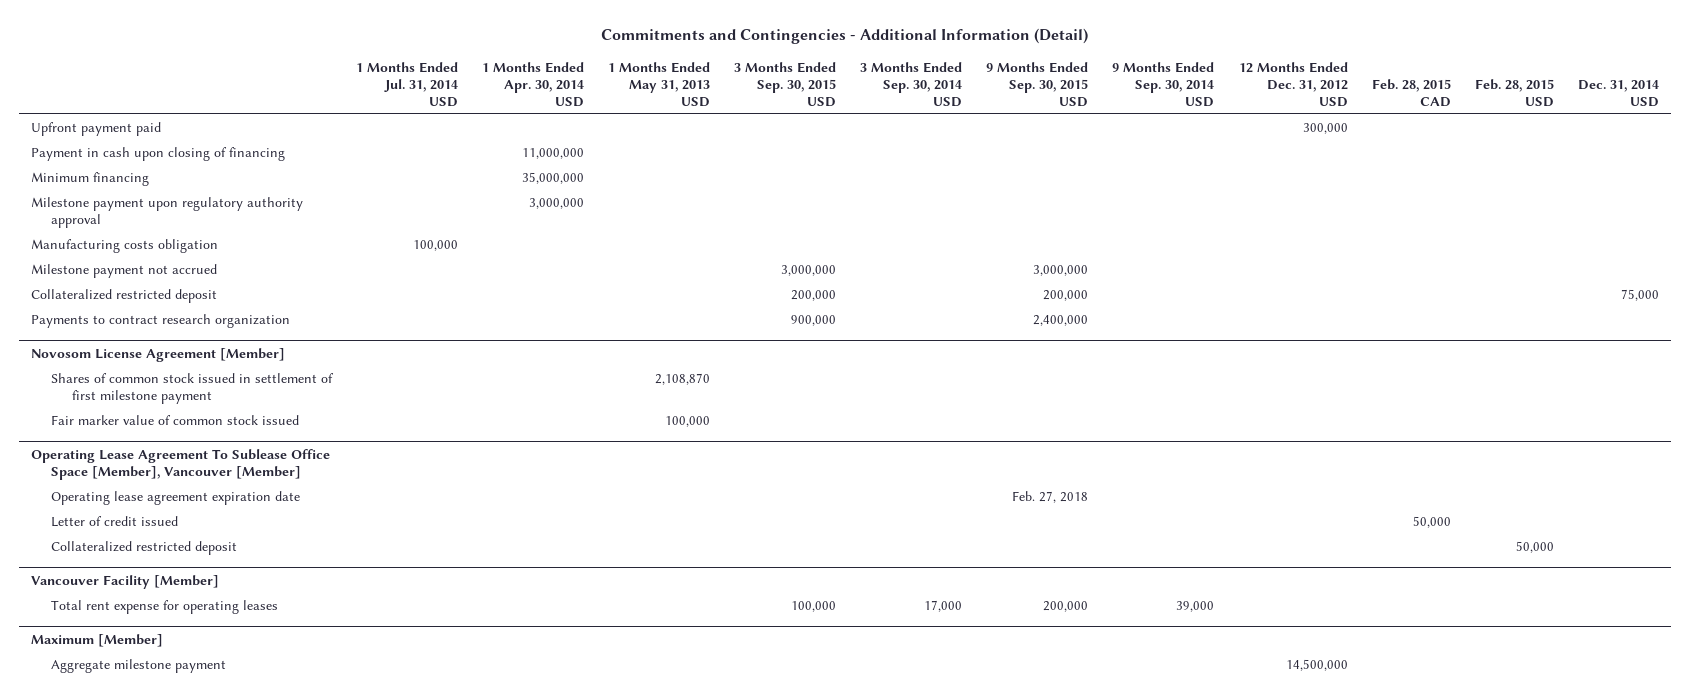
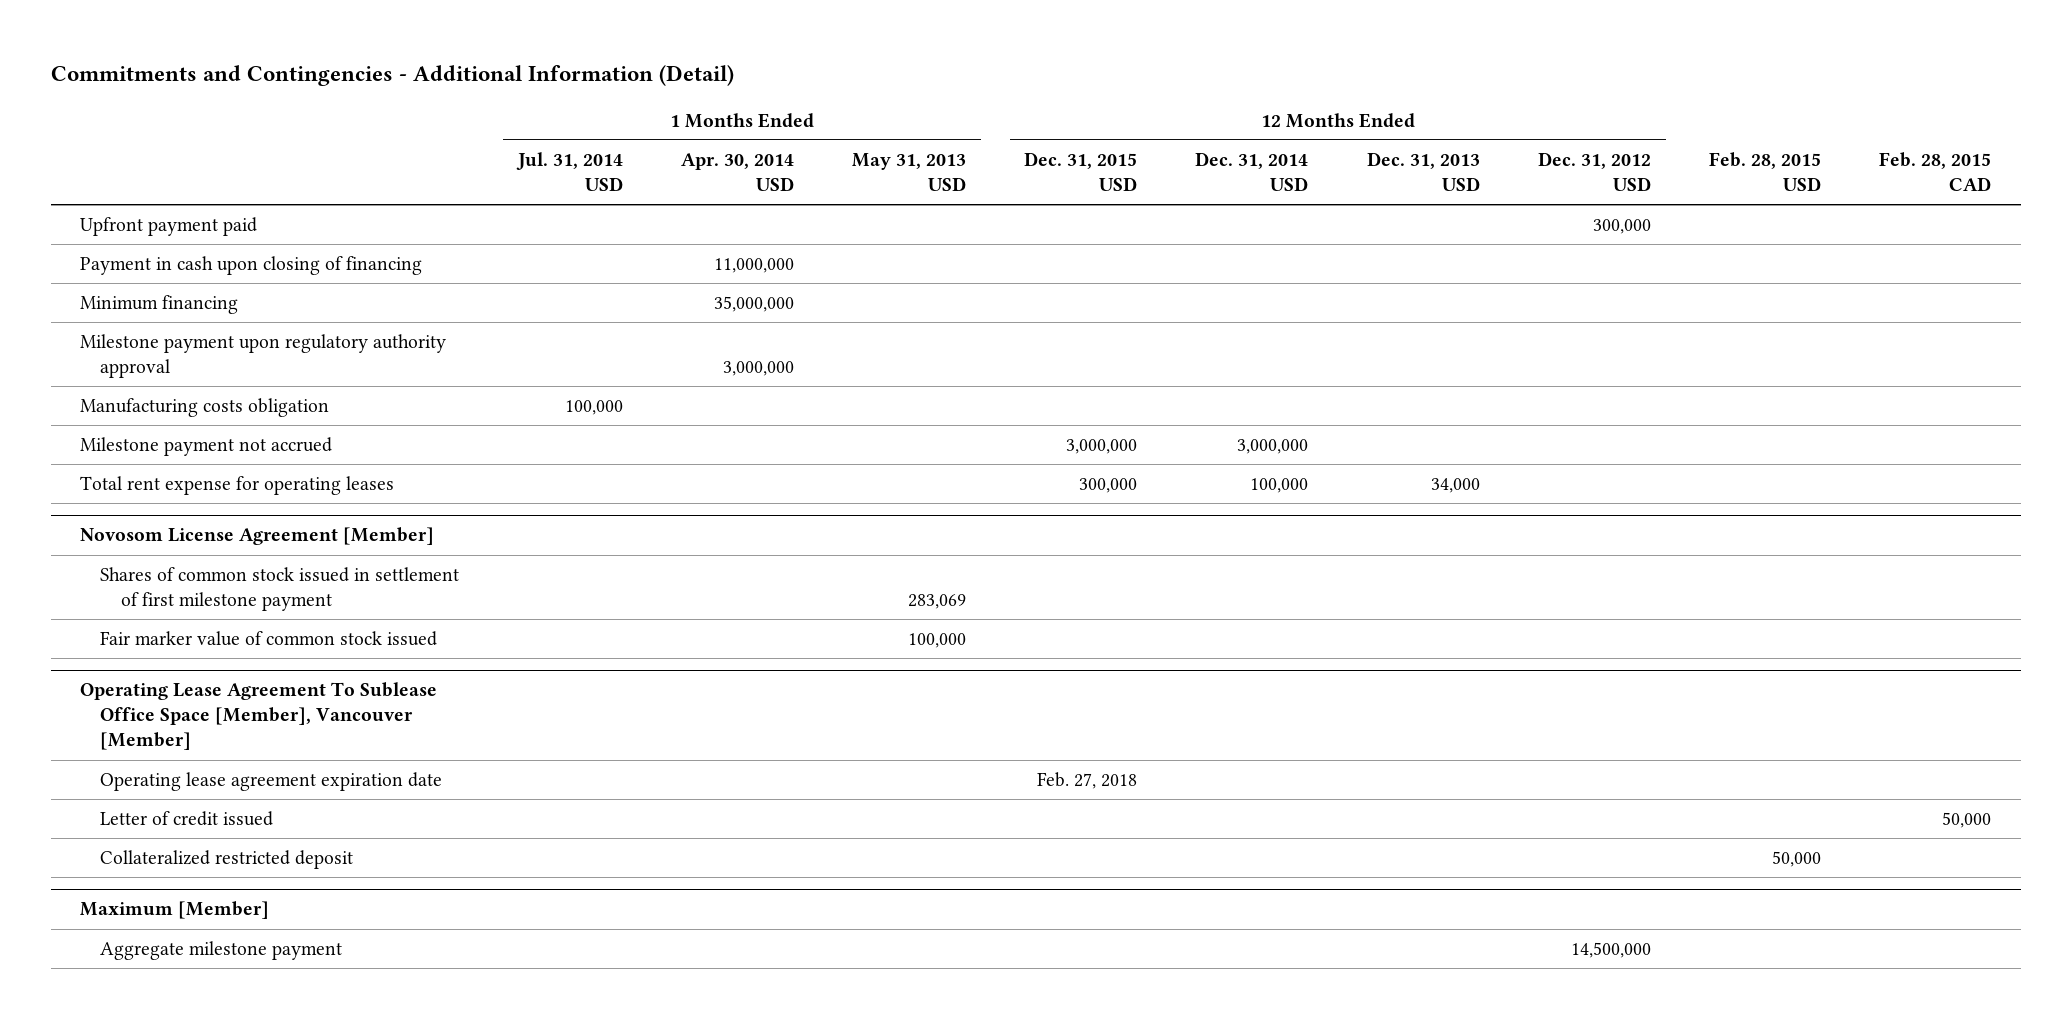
- | 1 Months Ended Jul. 31, 2014 USD | 1 Months Ended Apr. 30, 2014 USD | 1 Months Ended May 31, 2013 USD | 3 Months Ended Sep. 30, 2015 USD | 3 Months Ended Sep. 30, 2014 USD | 9 Months Ended Sep. 30, 2015 USD | 9 Months Ended Sep. 30, 2014 USD | 12 Months Ended Dec. 31, 2012 USD | Feb. 28, 2015 CAD | Feb. 28, 2015 USD | Dec. 31, 2014 USD
+ | 1 Months Ended Jul. 31, 2014 USD | 1 Months Ended Apr. 30, 2014 USD | 1 Months Ended May 31, 2013 USD | 12 Months Ended Dec. 31, 2015 USD | 12 Months Ended Dec. 31, 2014 USD | 12 Months Ended Dec. 31, 2013 USD | 12 Months Ended Dec. 31, 2012 USD | Feb. 28, 2015 USD | Feb. 28, 2015 CAD
- Collateralized restricted deposit | | | | 200,000 | | 200,000 | | | | | 75,000
- Payments to contract research organization | | | | 900,000 | | 2,400,000 | | | | |
+ Total rent expense for operating leases | | | | 300,000 | 100,000 | 34,000 | | |
@ Novosom License Agreement [Member]
- Shares of common stock issued in settlement of first milestone payment | | | 2,108,870 | | | | | | | |
+ Shares of common stock issued in settlement of first milestone payment | | | 283,069 | | | | | |
- Vancouver Facility [Member]
- Total rent expense for operating leases | | | | 100,000 | 17,000 | 200,000 | 39,000 | | | |

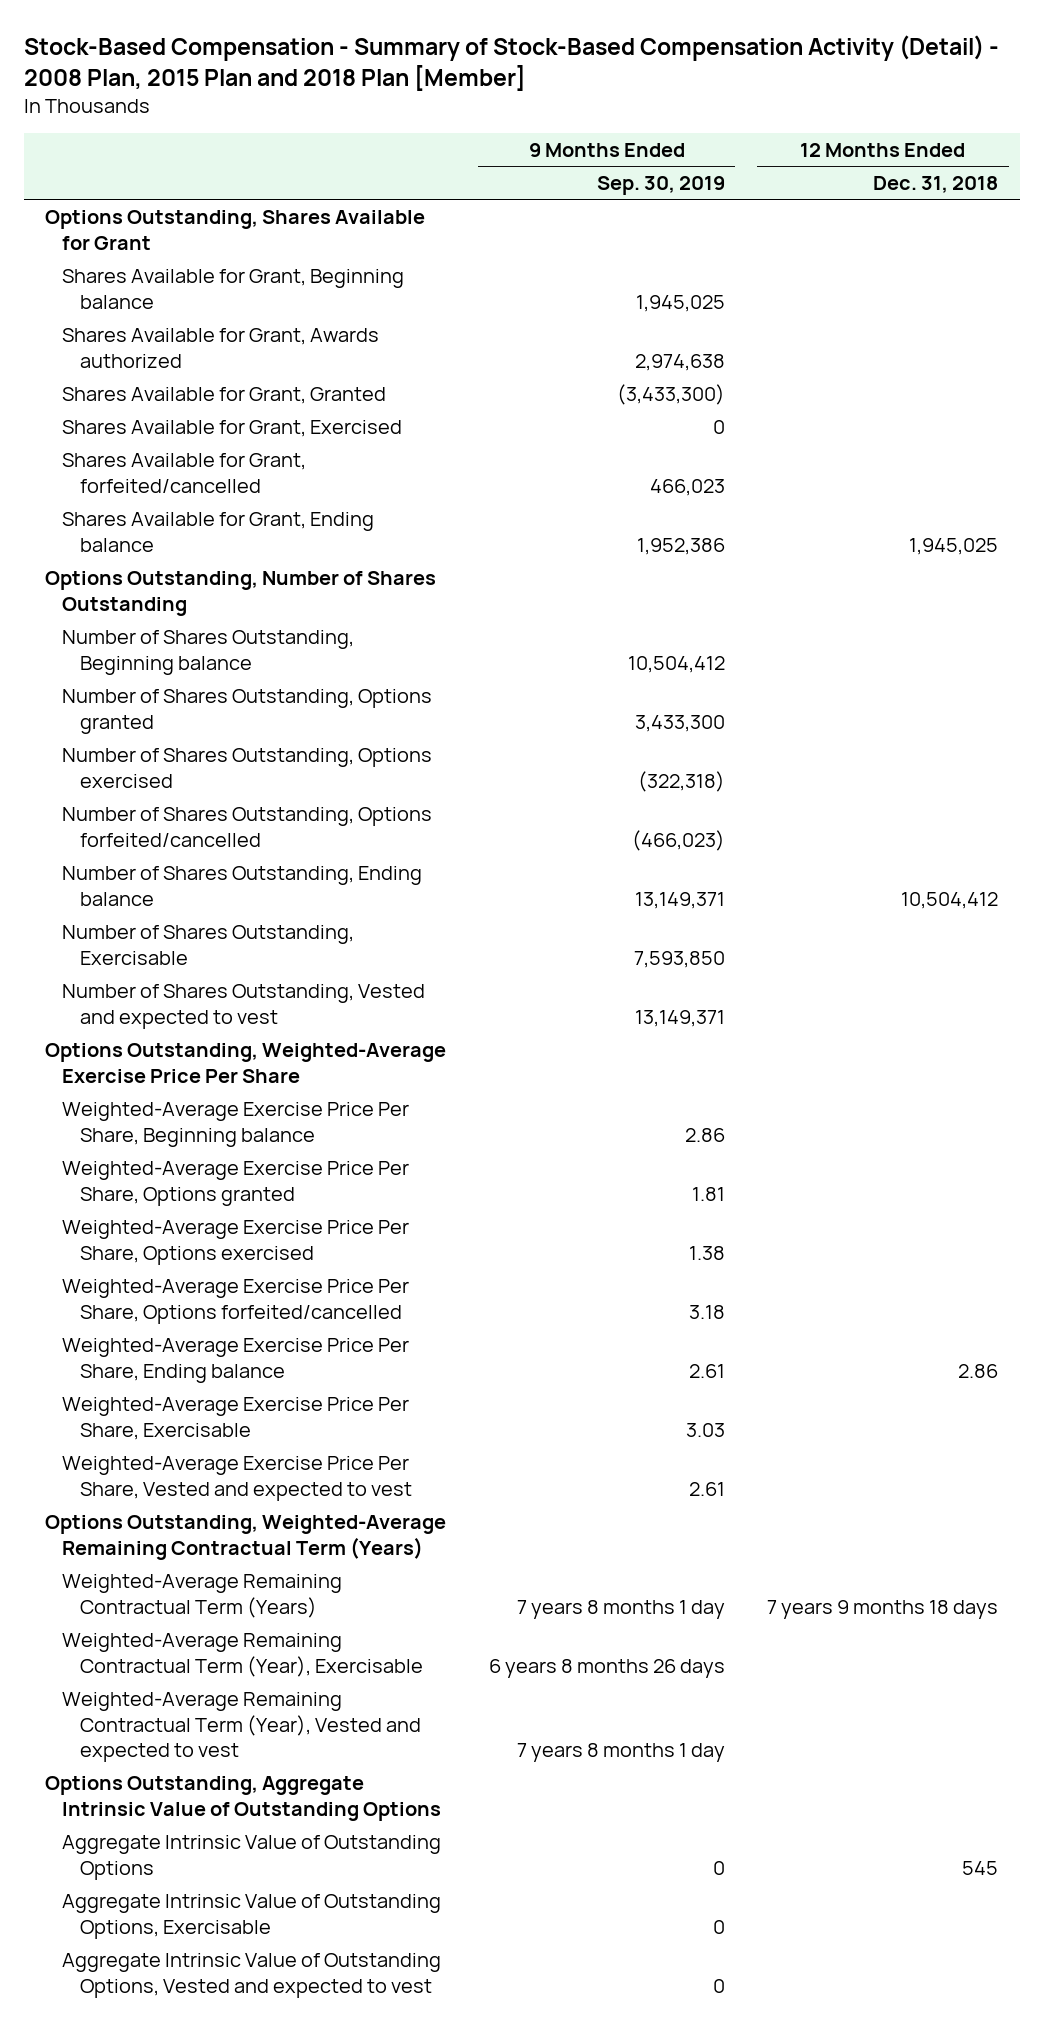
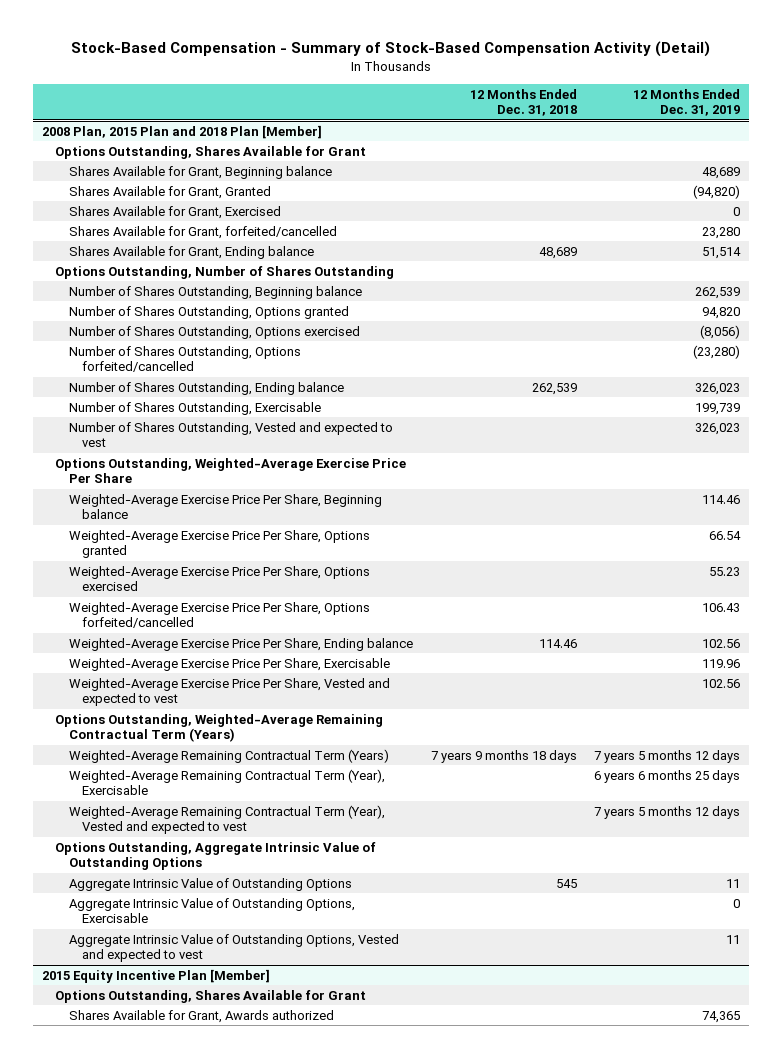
- Stock-Based Compensation - Summary of Stock-Based Compensation Activity (Detail) - 2008 Plan, 2015 Plan and 2018 Plan [Member]
+ Stock-Based Compensation - Summary of Stock-Based Compensation Activity (Detail)
- | 9 Months Ended Sep. 30, 2019 | 12 Months Ended Dec. 31, 2018
+ | 12 Months Ended Dec. 31, 2018 | 12 Months Ended Dec. 31, 2019
+ 2008 Plan, 2015 Plan and 2018 Plan [Member]
- Shares Available for Grant, Awards authorized | 2,974,638 |
- Shares Available for Grant, Ending balance | 1,952,386 | 1,945,025
+ Shares Available for Grant, Ending balance | 48,689 | 51,514
- Number of Shares Outstanding, Ending balance | 13,149,371 | 10,504,412
+ Number of Shares Outstanding, Ending balance | 262,539 | 326,023
- Weighted-Average Exercise Price Per Share, Ending balance | 2.61 | 2.86
+ Weighted-Average Exercise Price Per Share, Ending balance | 114.46 | 102.56
+ 2015 Equity Incentive Plan [Member]
+ Options Outstanding, Shares Available for Grant
+ Shares Available for Grant, Awards authorized | | 74,365

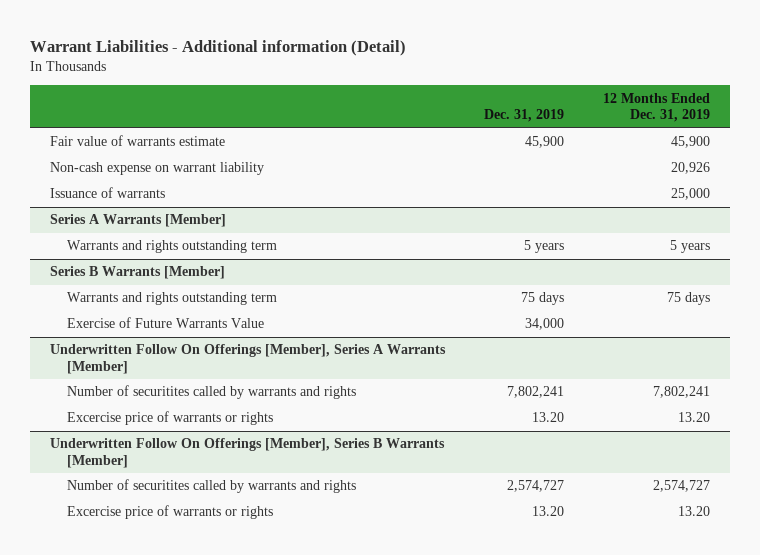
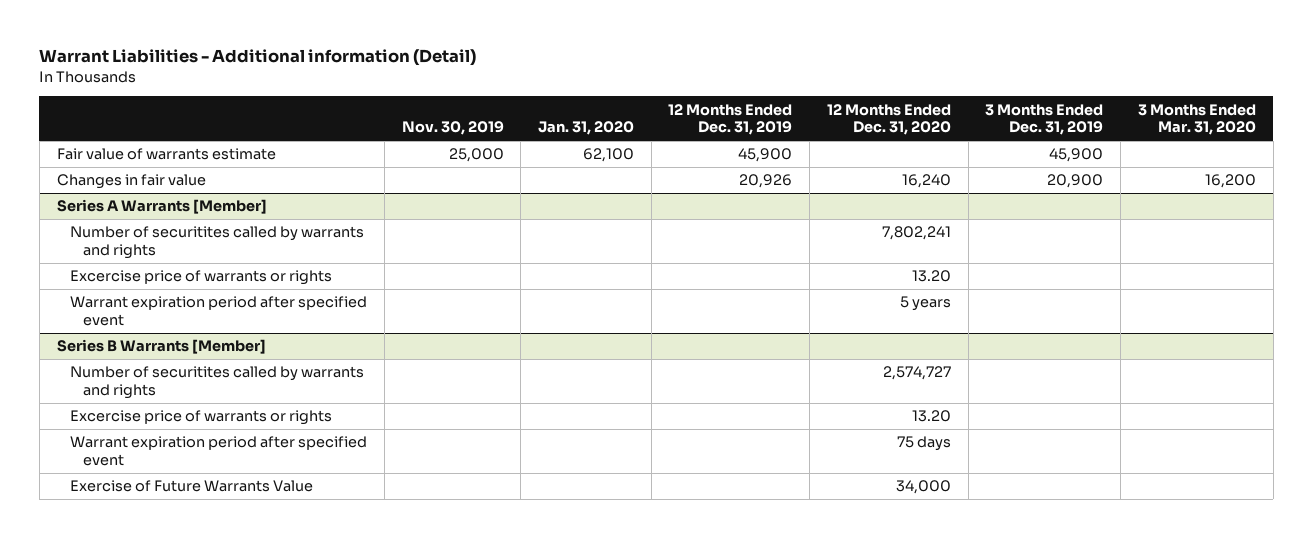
- | Dec. 31, 2019 | 12 Months Ended Dec. 31, 2019
+ | Nov. 30, 2019 | Jan. 31, 2020 | 12 Months Ended Dec. 31, 2019 | 12 Months Ended Dec. 31, 2020 | 3 Months Ended Dec. 31, 2019 | 3 Months Ended Mar. 31, 2020
- Non-cash expense on warrant liability | | 20,926
- Issuance of warrants | | 25,000
+ Changes in fair value | | | 20,926 | 16,240 | 20,900 | 16,200
@ Series A Warrants [Member]
- Warrants and rights outstanding term | 5 years | 5 years
+ Number of securitites called by warrants and rights | | | | 7,802,241 | |
+ Excercise price of warrants or rights | | | | 13.20 | |
+ Warrant expiration period after specified event | | | | 5 years | |
@ Series B Warrants [Member]
- Warrants and rights outstanding term | 75 days | 75 days
+ Number of securitites called by warrants and rights | | | | 2,574,727 | |
+ Excercise price of warrants or rights | | | | 13.20 | |
+ Warrant expiration period after specified event | | | | 75 days | |
- Underwritten Follow On Offerings [Member], Series A Warrants [Member]
- Number of securitites called by warrants and rights | 7,802,241 | 7,802,241
- Excercise price of warrants or rights | 13.20 | 13.20
- Underwritten Follow On Offerings [Member], Series B Warrants [Member]
- Number of securitites called by warrants and rights | 2,574,727 | 2,574,727
- Excercise price of warrants or rights | 13.20 | 13.20

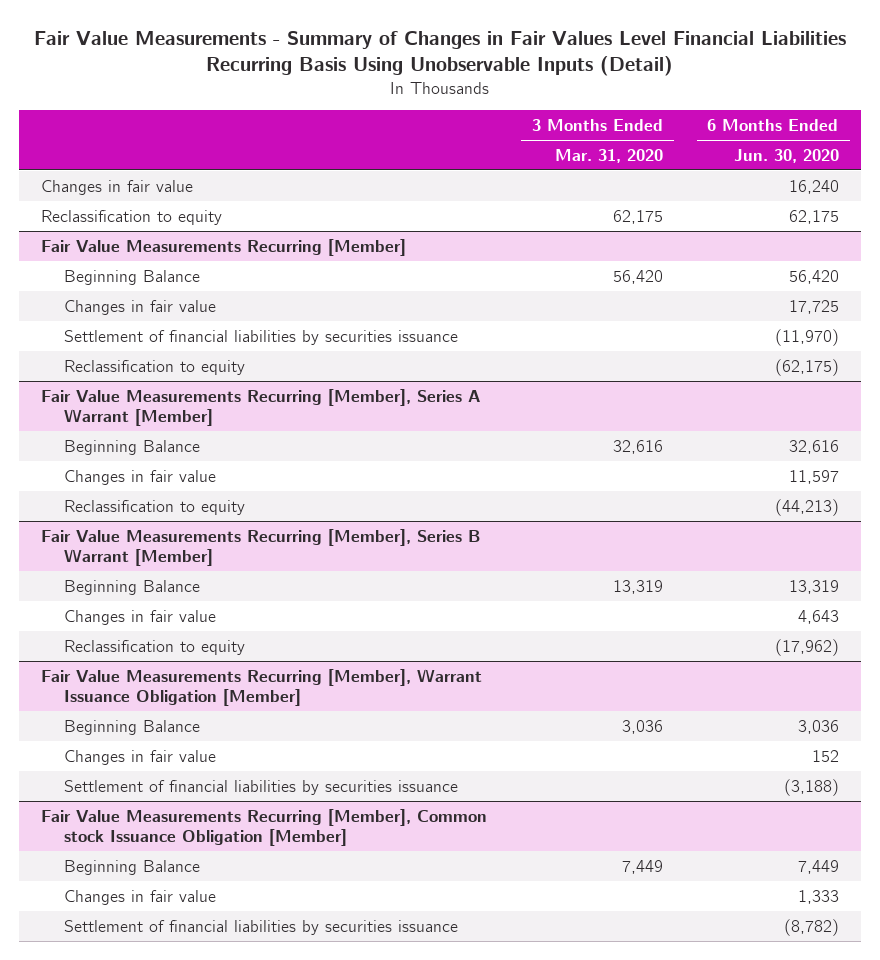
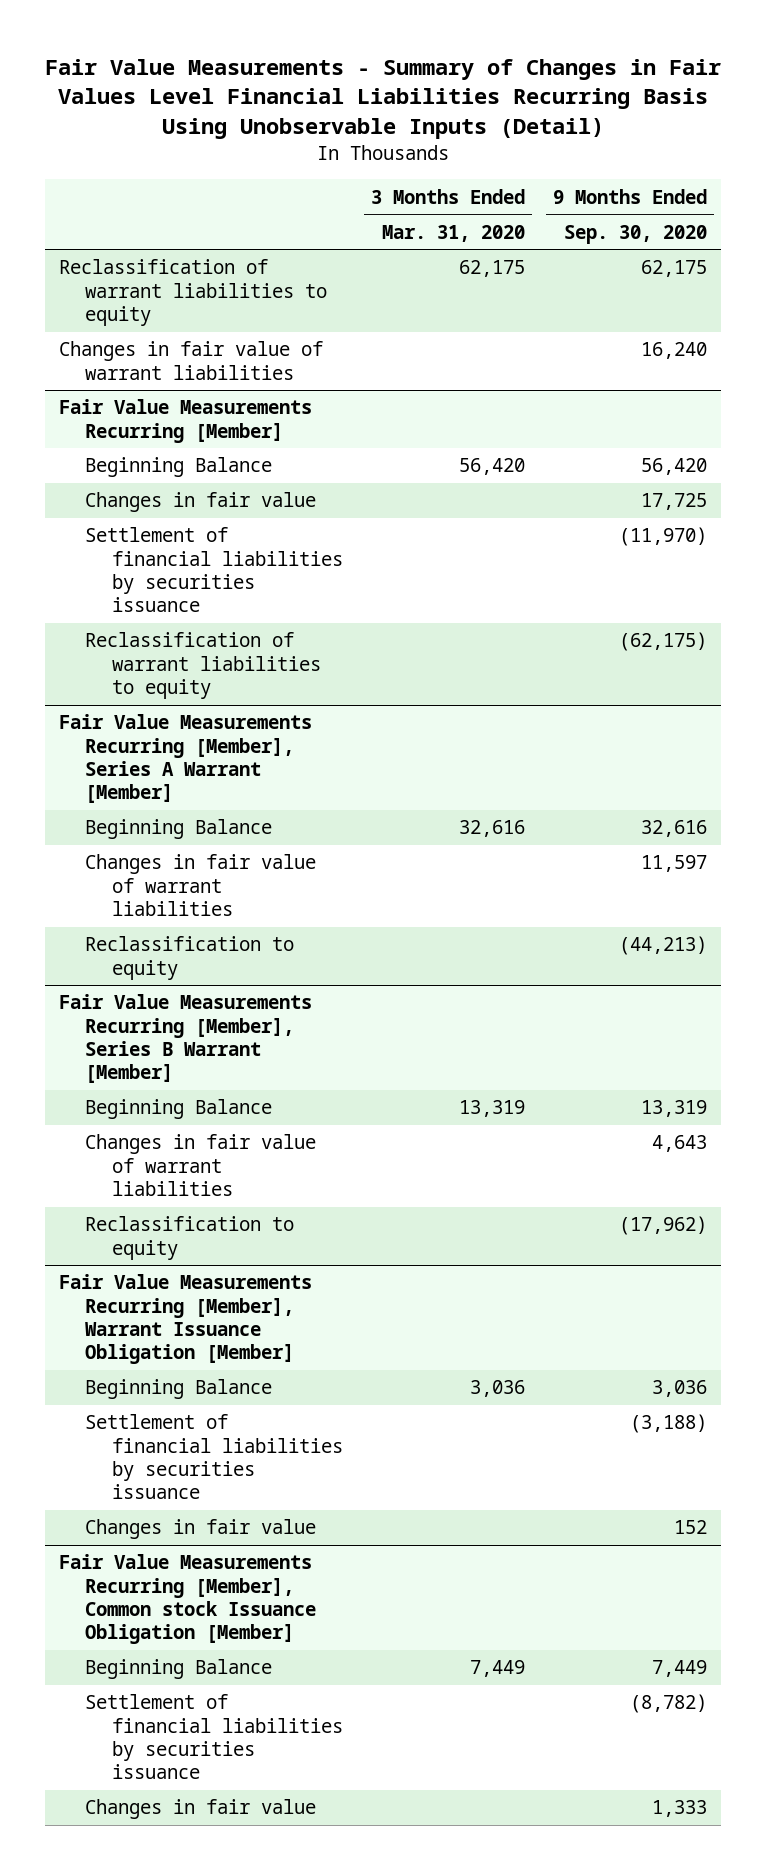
- | 3 Months Ended Mar. 31, 2020 | 6 Months Ended Jun. 30, 2020
+ | 3 Months Ended Mar. 31, 2020 | 9 Months Ended Sep. 30, 2020
- Changes in fair value | | 16,240
- Reclassification to equity | 62,175 | 62,175
+ Reclassification of warrant liabilities to equity | 62,175 | 62,175
+ Changes in fair value of warrant liabilities | | 16,240
@ Fair Value Measurements Recurring [Member]
- Reclassification to equity | | (62,175)
+ Reclassification of warrant liabilities to equity | | (62,175)
@ Fair Value Measurements Recurring [Member], Series A Warrant [Member]
- Changes in fair value | | 11,597
+ Changes in fair value of warrant liabilities | | 11,597
@ Fair Value Measurements Recurring [Member], Series B Warrant [Member]
- Changes in fair value | | 4,643
+ Changes in fair value of warrant liabilities | | 4,643
@ Fair Value Measurements Recurring [Member], Warrant Issuance Obligation [Member]
moved down: Changes in fair value | | 152
@ Fair Value Measurements Recurring [Member], Common stock Issuance Obligation [Member]
moved down: Changes in fair value | | 1,333

